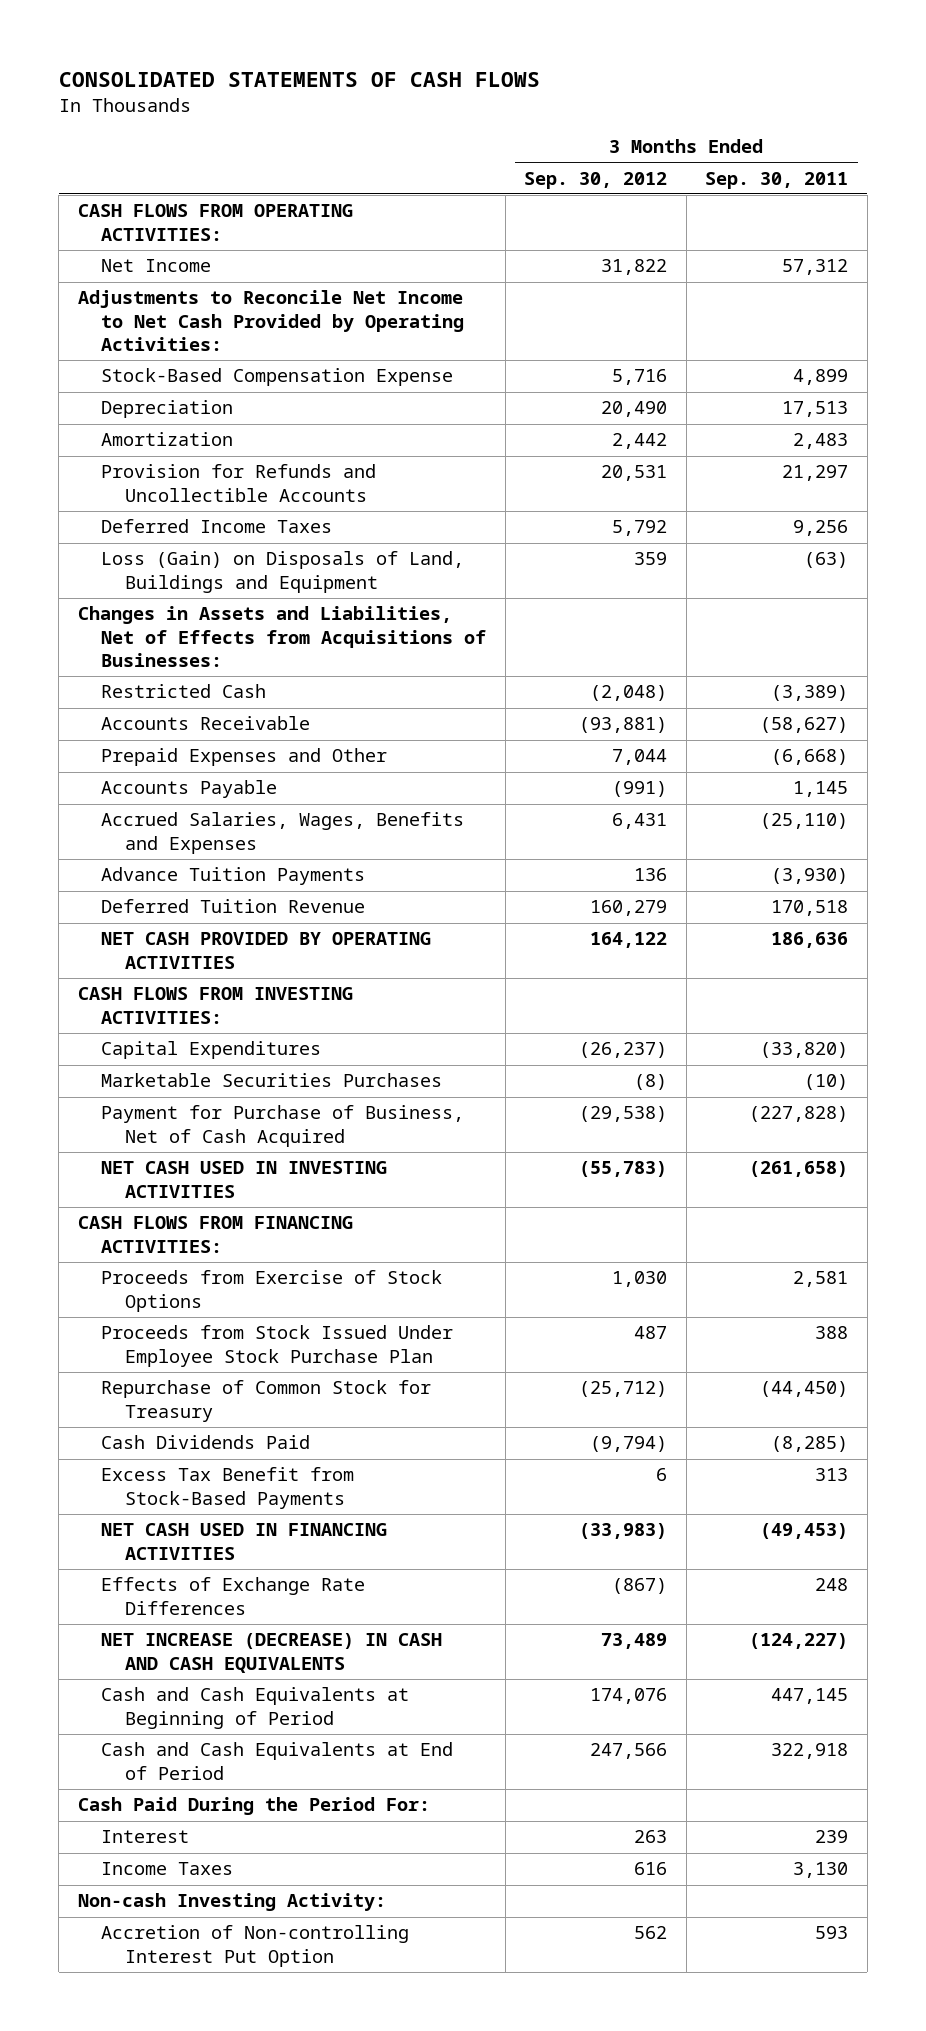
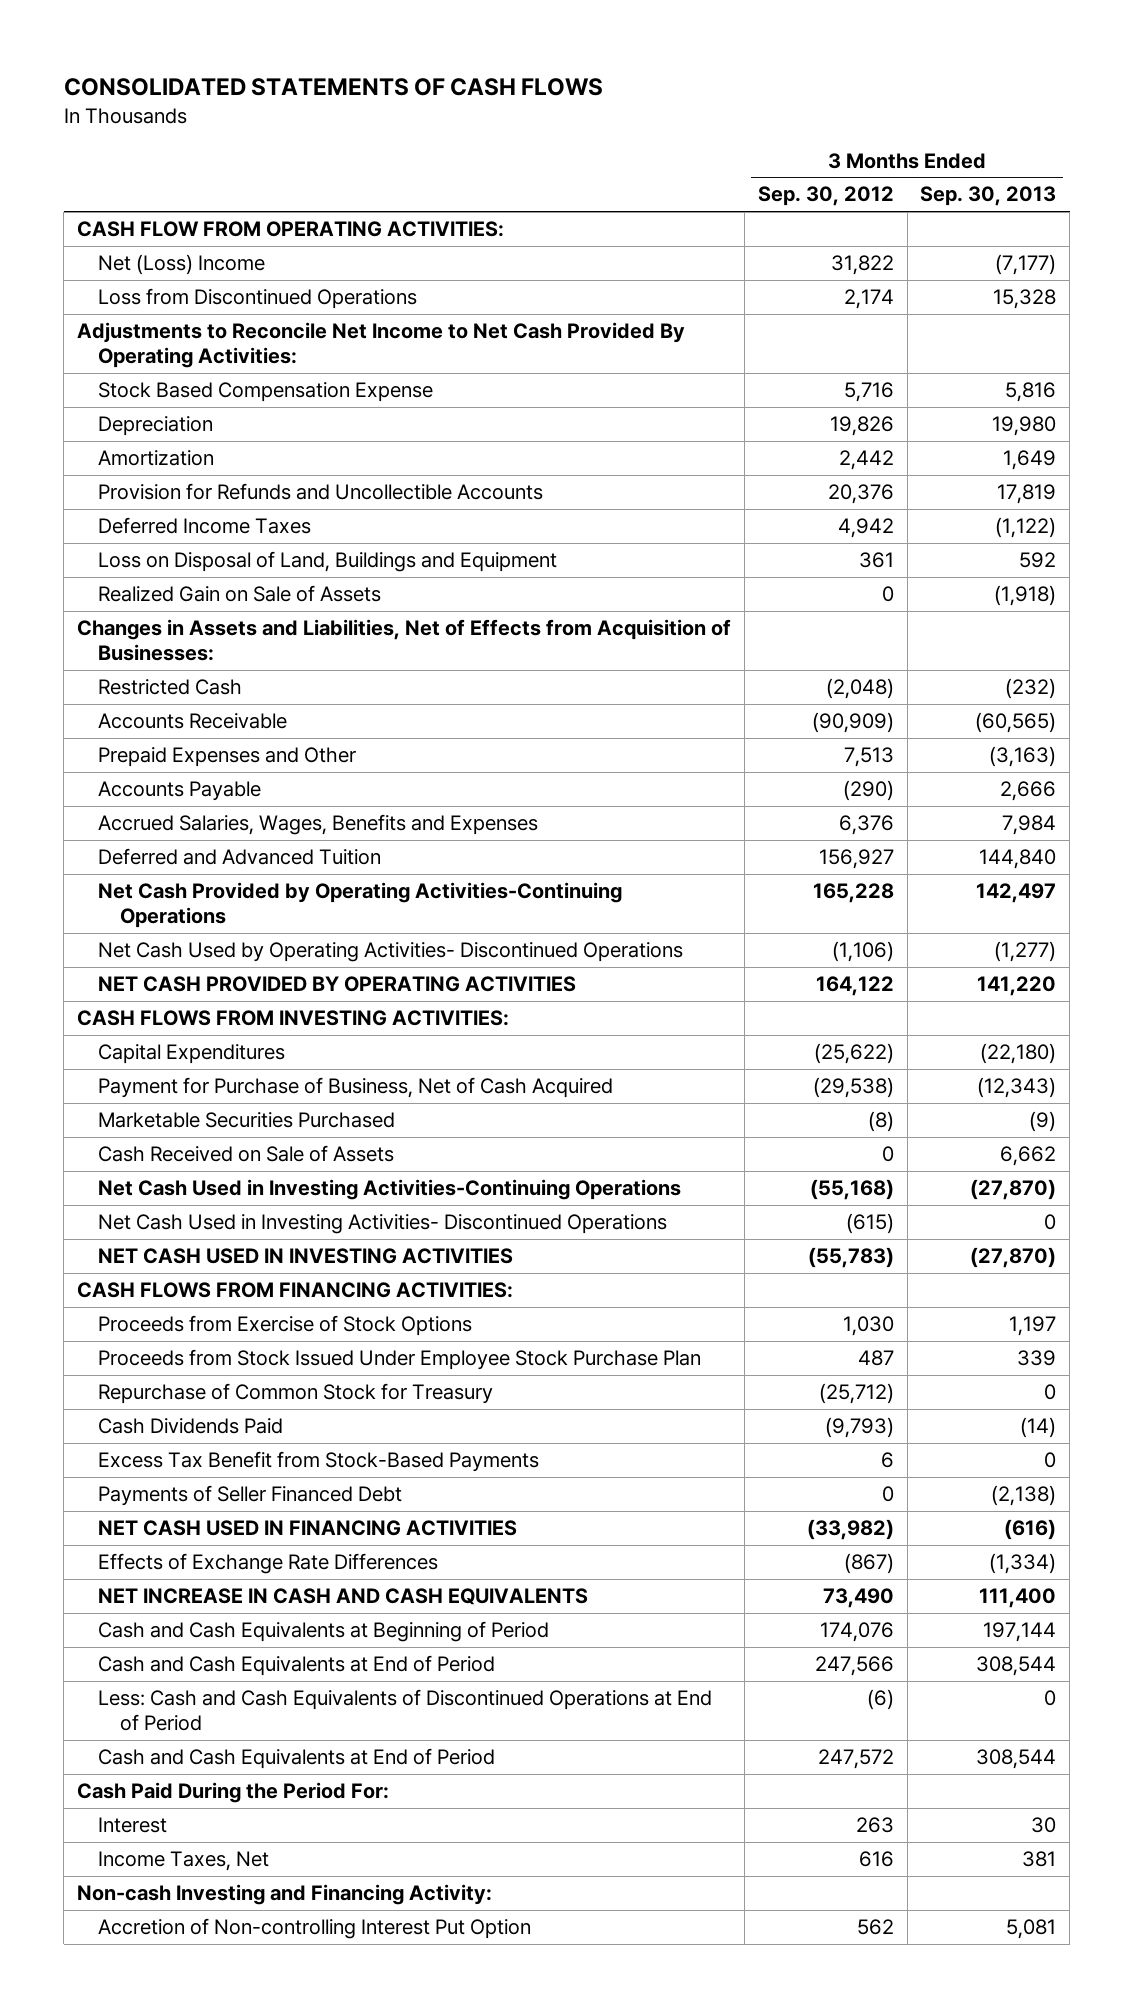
- | 3 Months Ended Sep. 30, 2012 | 3 Months Ended Sep. 30, 2011
+ | 3 Months Ended Sep. 30, 2012 | 3 Months Ended Sep. 30, 2013
- CASH FLOWS FROM OPERATING ACTIVITIES:
- Net Income | 31,822 | 57,312
- Adjustments to Reconcile Net Income to Net Cash Provided by Operating Activities:
- Stock-Based Compensation Expense | 5,716 | 4,899
- Depreciation | 20,490 | 17,513
+ CASH FLOW FROM OPERATING ACTIVITIES:
+ Net (Loss) Income | 31,822 | (7,177)
+ Loss from Discontinued Operations | 2,174 | 15,328
+ Adjustments to Reconcile Net Income to Net Cash Provided By Operating Activities:
+ Stock Based Compensation Expense | 5,716 | 5,816
+ Depreciation | 19,826 | 19,980
- Provision for Refunds and Uncollectible Accounts | 20,531 | 21,297
- Deferred Income Taxes | 5,792 | 9,256
- Loss (Gain) on Disposals of Land, Buildings and Equipment | 359 | (63)
- Changes in Assets and Liabilities, Net of Effects from Acquisitions of Businesses:
+ Provision for Refunds and Uncollectible Accounts | 20,376 | 17,819
+ Deferred Income Taxes | 4,942 | (1,122)
+ Loss on Disposal of Land, Buildings and Equipment | 361 | 592
+ Realized Gain on Sale of Assets | 0 | (1,918)
+ Changes in Assets and Liabilities, Net of Effects from Acquisition of Businesses:
- Accounts Receivable | (93,881) | (58,627)
- Prepaid Expenses and Other | 7,044 | (6,668)
- Accounts Payable | (991) | 1,145
- Accrued Salaries, Wages, Benefits and Expenses | 6,431 | (25,110)
- Advance Tuition Payments | 136 | (3,930)
- Deferred Tuition Revenue | 160,279 | 170,518
+ Accounts Receivable | (90,909) | (60,565)
+ Prepaid Expenses and Other | 7,513 | (3,163)
+ Accounts Payable | (290) | 2,666
+ Accrued Salaries, Wages, Benefits and Expenses | 6,376 | 7,984
+ Deferred and Advanced Tuition | 156,927 | 144,840
+ Net Cash Provided by Operating Activities-Continuing Operations | 165,228 | 142,497
+ Net Cash Used by Operating Activities- Discontinued Operations | (1,106) | (1,277)
- Capital Expenditures | (26,237) | (33,820)
- Marketable Securities Purchases | (8) | (10)
+ Capital Expenditures | (25,622) | (22,180)
+ Marketable Securities Purchased | (8) | (9)
+ Cash Received on Sale of Assets | 0 | 6,662
+ Net Cash Used in Investing Activities-Continuing Operations | (55,168) | (27,870)
+ Net Cash Used in Investing Activities- Discontinued Operations | (615) | 0
- Cash Dividends Paid | (9,794) | (8,285)
+ Cash Dividends Paid | (9,793) | (14)
- NET CASH USED IN FINANCING ACTIVITIES | (33,983) | (49,453)
+ Payments of Seller Financed Debt | 0 | (2,138)
+ NET CASH USED IN FINANCING ACTIVITIES | (33,982) | (616)
- NET INCREASE (DECREASE) IN CASH AND CASH EQUIVALENTS | 73,489 | (124,227)
+ NET INCREASE IN CASH AND CASH EQUIVALENTS | 73,490 | 111,400
+ Less: Cash and Cash Equivalents of Discontinued Operations at End of Period | (6) | 0
+ Cash and Cash Equivalents at End of Period | 247,572 | 308,544
- Income Taxes | 616 | 3,130
- Non-cash Investing Activity:
+ Income Taxes, Net | 616 | 381
+ Non-cash Investing and Financing Activity:

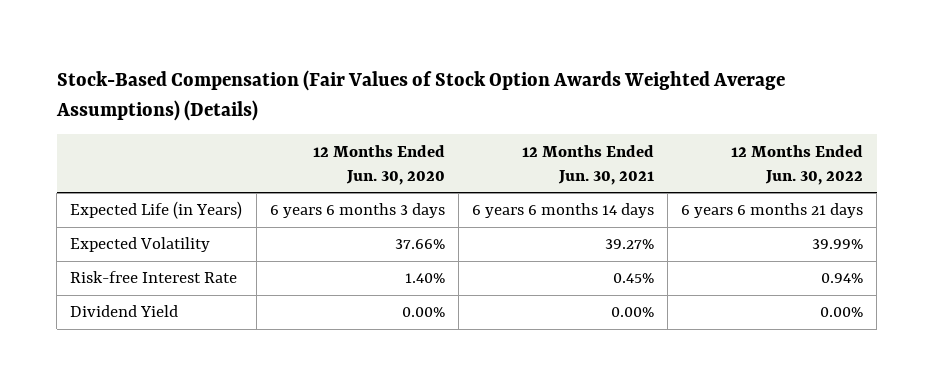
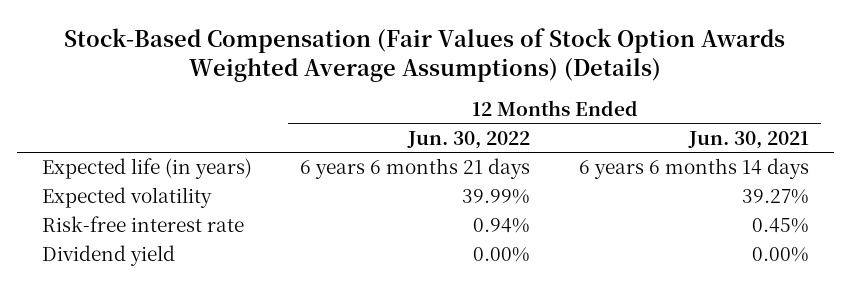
- | 12 Months Ended Jun. 30, 2020 | 12 Months Ended Jun. 30, 2021 | 12 Months Ended Jun. 30, 2022
+ | 12 Months Ended Jun. 30, 2022 | 12 Months Ended Jun. 30, 2021
- Expected Life (in Years) | 6 years 6 months 3 days | 6 years 6 months 14 days | 6 years 6 months 21 days
- Expected Volatility | 37.66% | 39.27% | 39.99%
- Risk-free Interest Rate | 1.40% | 0.45% | 0.94%
- Dividend Yield | 0.00% | 0.00% | 0.00%
+ Expected life (in years) | 6 years 6 months 21 days | 6 years 6 months 14 days
+ Expected volatility | 39.99% | 39.27%
+ Risk-free interest rate | 0.94% | 0.45%
+ Dividend yield | 0.00% | 0.00%

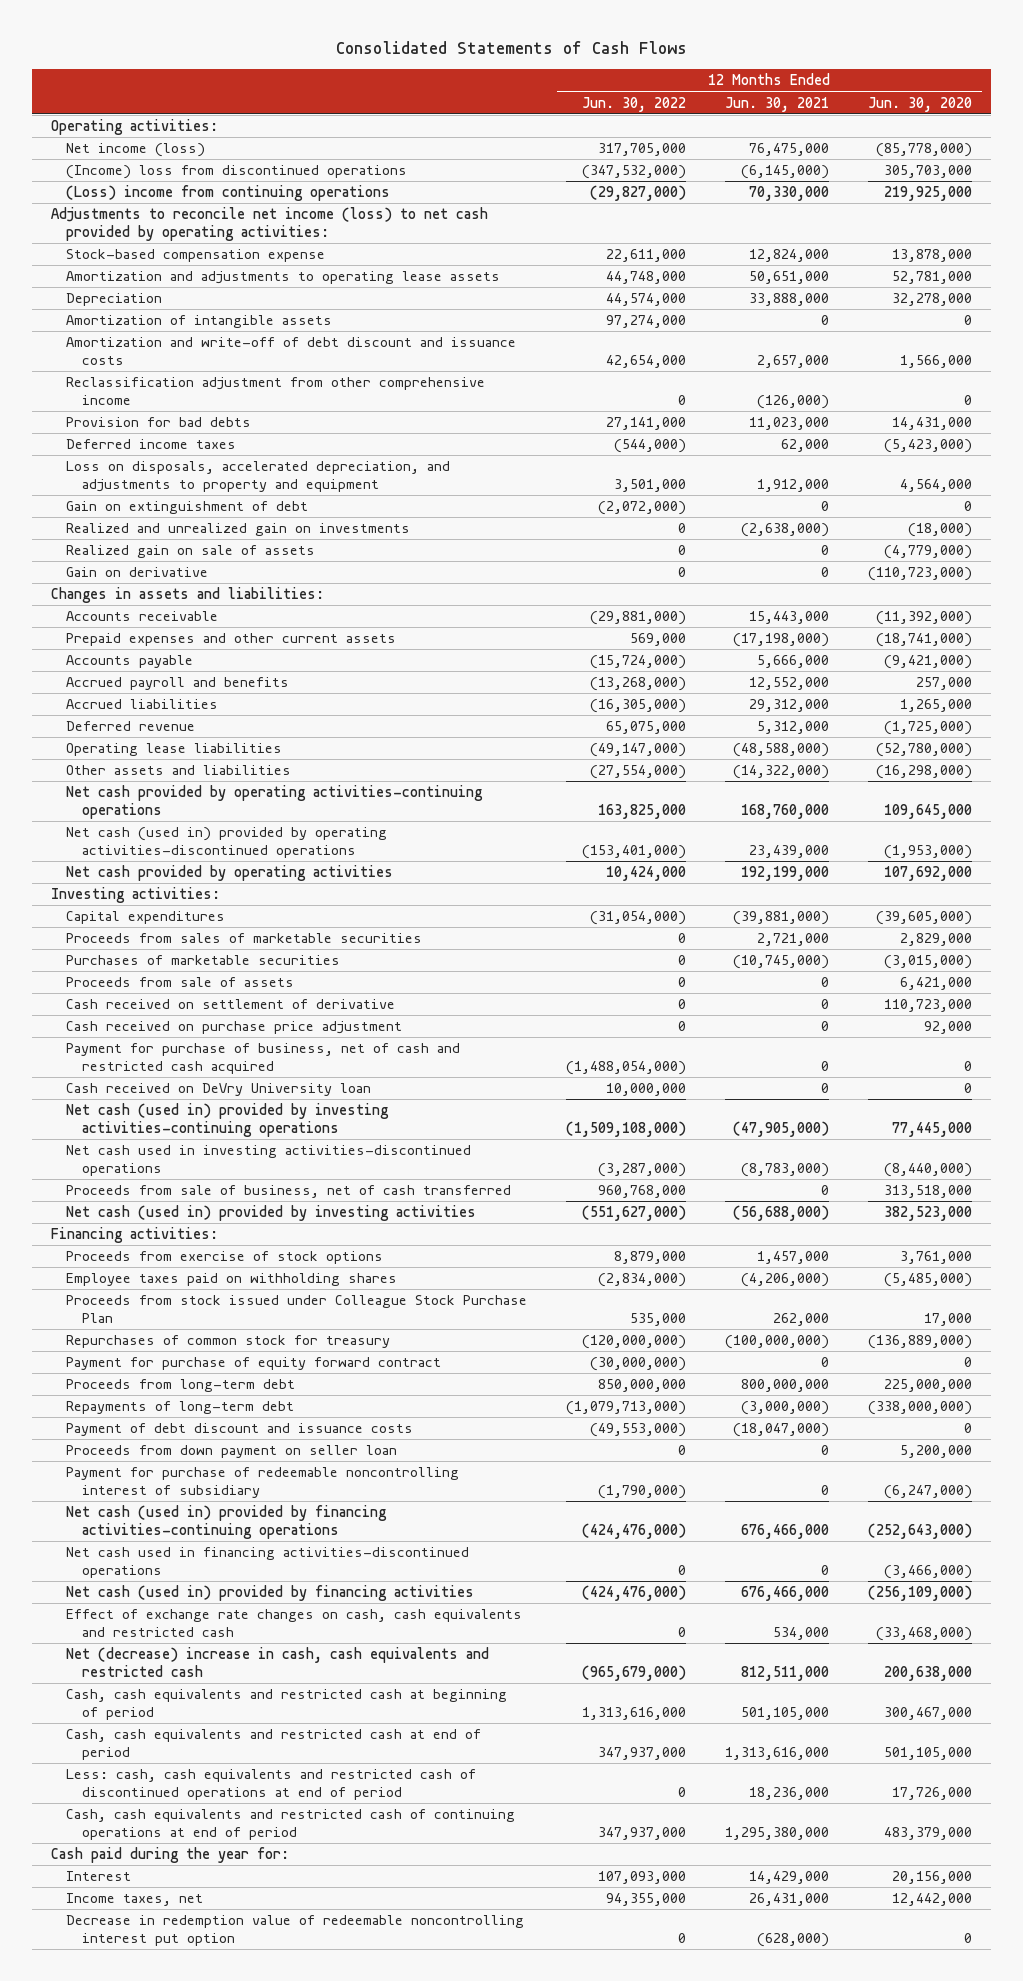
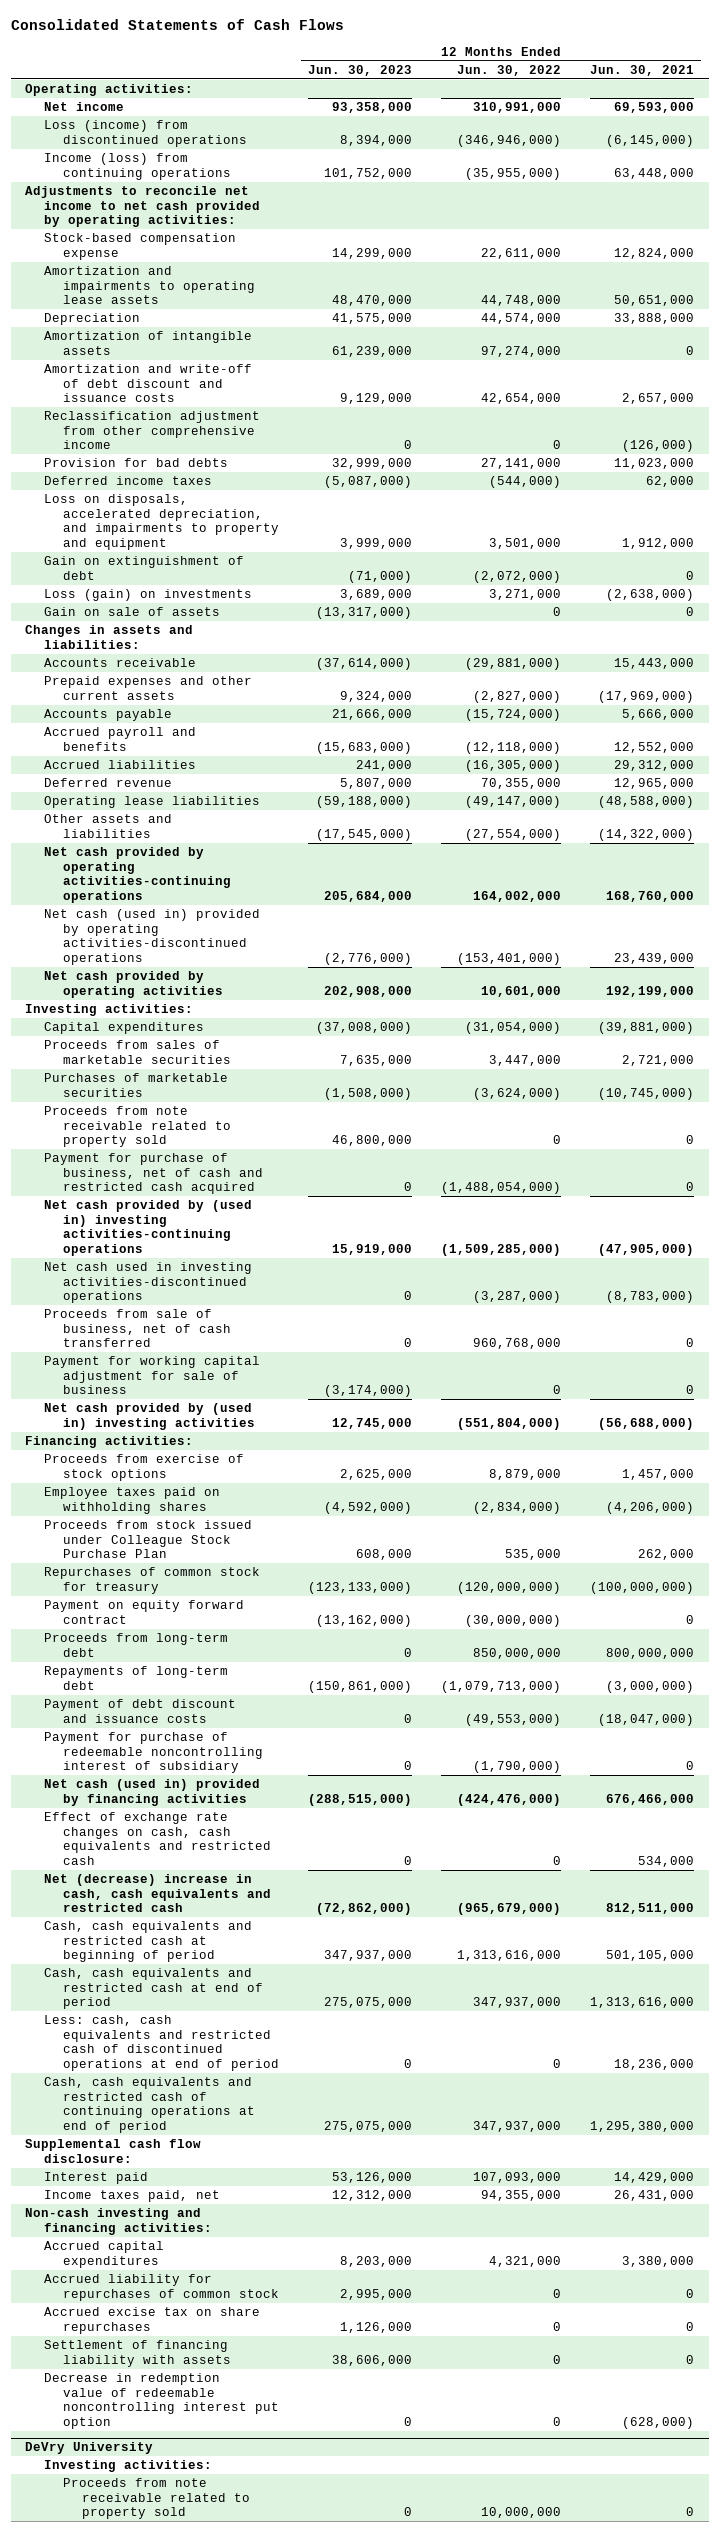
- | 12 Months Ended Jun. 30, 2022 | 12 Months Ended Jun. 30, 2021 | 12 Months Ended Jun. 30, 2020
+ | 12 Months Ended Jun. 30, 2023 | 12 Months Ended Jun. 30, 2022 | 12 Months Ended Jun. 30, 2021
- Net income (loss) | 317,705,000 | 76,475,000 | (85,778,000)
- (Income) loss from discontinued operations | (347,532,000) | (6,145,000) | 305,703,000
- (Loss) income from continuing operations | (29,827,000) | 70,330,000 | 219,925,000
- Adjustments to reconcile net income (loss) to net cash provided by operating activities:
+ Net income | 93,358,000 | 310,991,000 | 69,593,000
+ Loss (income) from discontinued operations | 8,394,000 | (346,946,000) | (6,145,000)
+ Income (loss) from continuing operations | 101,752,000 | (35,955,000) | 63,448,000
+ Adjustments to reconcile net income to net cash provided by operating activities:
- Amortization and adjustments to operating lease assets | 44,748,000 | 50,651,000 | 52,781,000
+ Amortization and impairments to operating lease assets | 48,470,000 | 44,748,000 | 50,651,000
- Loss on disposals, accelerated depreciation, and adjustments to property and equipment | 3,501,000 | 1,912,000 | 4,564,000
+ Loss on disposals, accelerated depreciation, and impairments to property and equipment | 3,999,000 | 3,501,000 | 1,912,000
- Realized and unrealized gain on investments | 0 | (2,638,000) | (18,000)
- Realized gain on sale of assets | 0 | 0 | (4,779,000)
- Gain on derivative | 0 | 0 | (110,723,000)
+ Loss (gain) on investments | 3,689,000 | 3,271,000 | (2,638,000)
+ Gain on sale of assets | (13,317,000) | 0 | 0
- Prepaid expenses and other current assets | 569,000 | (17,198,000) | (18,741,000)
+ Prepaid expenses and other current assets | 9,324,000 | (2,827,000) | (17,969,000)
- Accrued payroll and benefits | (13,268,000) | 12,552,000 | 257,000
+ Accrued payroll and benefits | (15,683,000) | (12,118,000) | 12,552,000
- Deferred revenue | 65,075,000 | 5,312,000 | (1,725,000)
+ Deferred revenue | 5,807,000 | 70,355,000 | 12,965,000
- Net cash provided by operating activities-continuing operations | 163,825,000 | 168,760,000 | 109,645,000
+ Net cash provided by operating activities-continuing operations | 205,684,000 | 164,002,000 | 168,760,000
- Net cash provided by operating activities | 10,424,000 | 192,199,000 | 107,692,000
+ Net cash provided by operating activities | 202,908,000 | 10,601,000 | 192,199,000
- Proceeds from sales of marketable securities | 0 | 2,721,000 | 2,829,000
- Purchases of marketable securities | 0 | (10,745,000) | (3,015,000)
- Proceeds from sale of assets | 0 | 0 | 6,421,000
- Cash received on settlement of derivative | 0 | 0 | 110,723,000
- Cash received on purchase price adjustment | 0 | 0 | 92,000
+ Proceeds from sales of marketable securities | 7,635,000 | 3,447,000 | 2,721,000
+ Purchases of marketable securities | (1,508,000) | (3,624,000) | (10,745,000)
+ Proceeds from note receivable related to property sold | 46,800,000 | 0 | 0
- Cash received on DeVry University loan | 10,000,000 | 0 | 0
- Net cash (used in) provided by investing activities-continuing operations | (1,509,108,000) | (47,905,000) | 77,445,000
+ Net cash provided by (used in) investing activities-continuing operations | 15,919,000 | (1,509,285,000) | (47,905,000)
- Net cash (used in) provided by investing activities | (551,627,000) | (56,688,000) | 382,523,000
+ Payment for working capital adjustment for sale of business | (3,174,000) | 0 | 0
+ Net cash provided by (used in) investing activities | 12,745,000 | (551,804,000) | (56,688,000)
- Payment for purchase of equity forward contract | (30,000,000) | 0 | 0
+ Payment on equity forward contract | (13,162,000) | (30,000,000) | 0
- Proceeds from down payment on seller loan | 0 | 0 | 5,200,000
- Net cash (used in) provided by financing activities-continuing operations | (424,476,000) | 676,466,000 | (252,643,000)
- Net cash used in financing activities-discontinued operations | 0 | 0 | (3,466,000)
- Cash paid during the year for:
- Interest | 107,093,000 | 14,429,000 | 20,156,000
- Income taxes, net | 94,355,000 | 26,431,000 | 12,442,000
+ Supplemental cash flow disclosure:
+ Interest paid | 53,126,000 | 107,093,000 | 14,429,000
+ Income taxes paid, net | 12,312,000 | 94,355,000 | 26,431,000
+ Non-cash investing and financing activities:
+ Accrued capital expenditures | 8,203,000 | 4,321,000 | 3,380,000
+ Accrued liability for repurchases of common stock | 2,995,000 | 0 | 0
+ Accrued excise tax on share repurchases | 1,126,000 | 0 | 0
+ Settlement of financing liability with assets | 38,606,000 | 0 | 0
+ DeVry University
+ Investing activities:
+ Proceeds from note receivable related to property sold | 0 | 10,000,000 | 0

